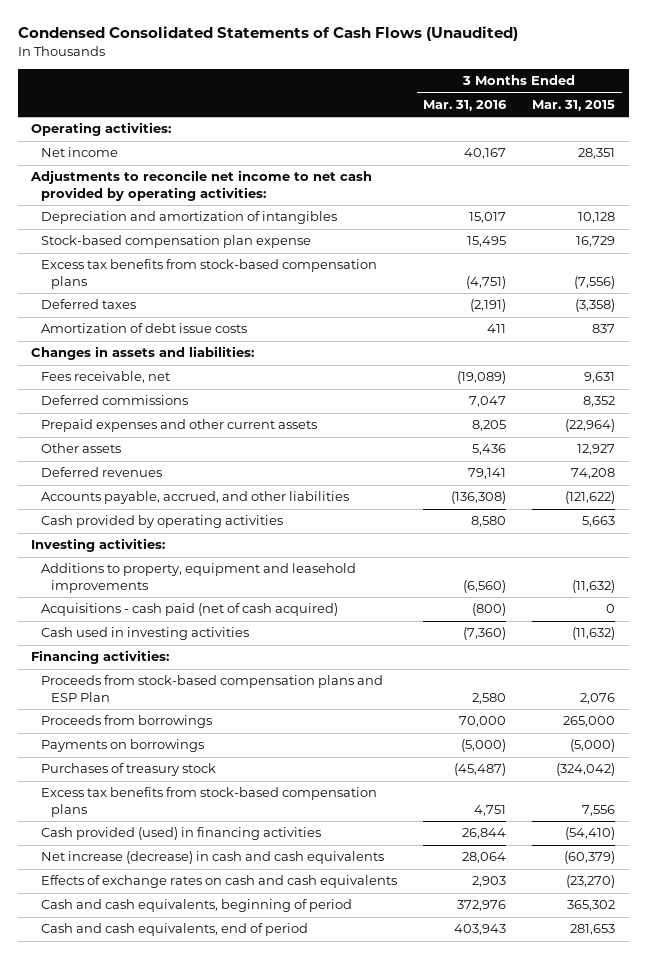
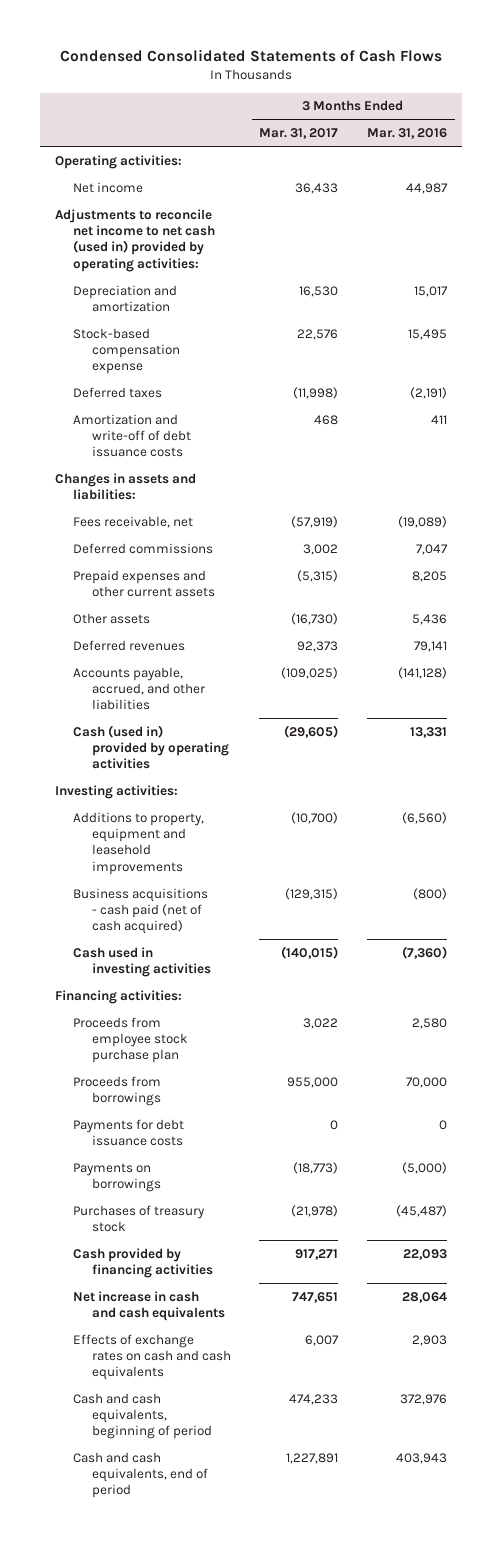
- Condensed Consolidated Statements of Cash Flows (Unaudited)
+ Condensed Consolidated Statements of Cash Flows
- | 3 Months Ended Mar. 31, 2016 | 3 Months Ended Mar. 31, 2015
+ | 3 Months Ended Mar. 31, 2017 | 3 Months Ended Mar. 31, 2016
- Net income | 40,167 | 28,351
- Adjustments to reconcile net income to net cash provided by operating activities:
- Depreciation and amortization of intangibles | 15,017 | 10,128
- Stock-based compensation plan expense | 15,495 | 16,729
- Excess tax benefits from stock-based compensation plans | (4,751) | (7,556)
+ Net income | 36,433 | 44,987
+ Adjustments to reconcile net income to net cash (used in) provided by operating activities:
+ Depreciation and amortization | 16,530 | 15,017
+ Stock-based compensation expense | 22,576 | 15,495
- Amortization of debt issue costs | 411 | 837
+ Amortization and write-off of debt issuance costs | 468 | 411
- Accounts payable, accrued, and other liabilities | (136,308) | (121,622)
- Cash provided by operating activities | 8,580 | 5,663
+ Accounts payable, accrued, and other liabilities | (109,025) | (141,128)
+ Cash (used in) provided by operating activities | (29,605) | 13,331
- Acquisitions - cash paid (net of cash acquired) | (800) | 0
+ Business acquisitions - cash paid (net of cash acquired) | (129,315) | (800)
- Proceeds from stock-based compensation plans and ESP Plan | 2,580 | 2,076
+ Proceeds from employee stock purchase plan | 3,022 | 2,580
+ Payments for debt issuance costs | 0 | 0
- Excess tax benefits from stock-based compensation plans | 4,751 | 7,556
- Cash provided (used) in financing activities | 26,844 | (54,410)
- Net increase (decrease) in cash and cash equivalents | 28,064 | (60,379)
+ Cash provided by financing activities | 917,271 | 22,093
+ Net increase in cash and cash equivalents | 747,651 | 28,064

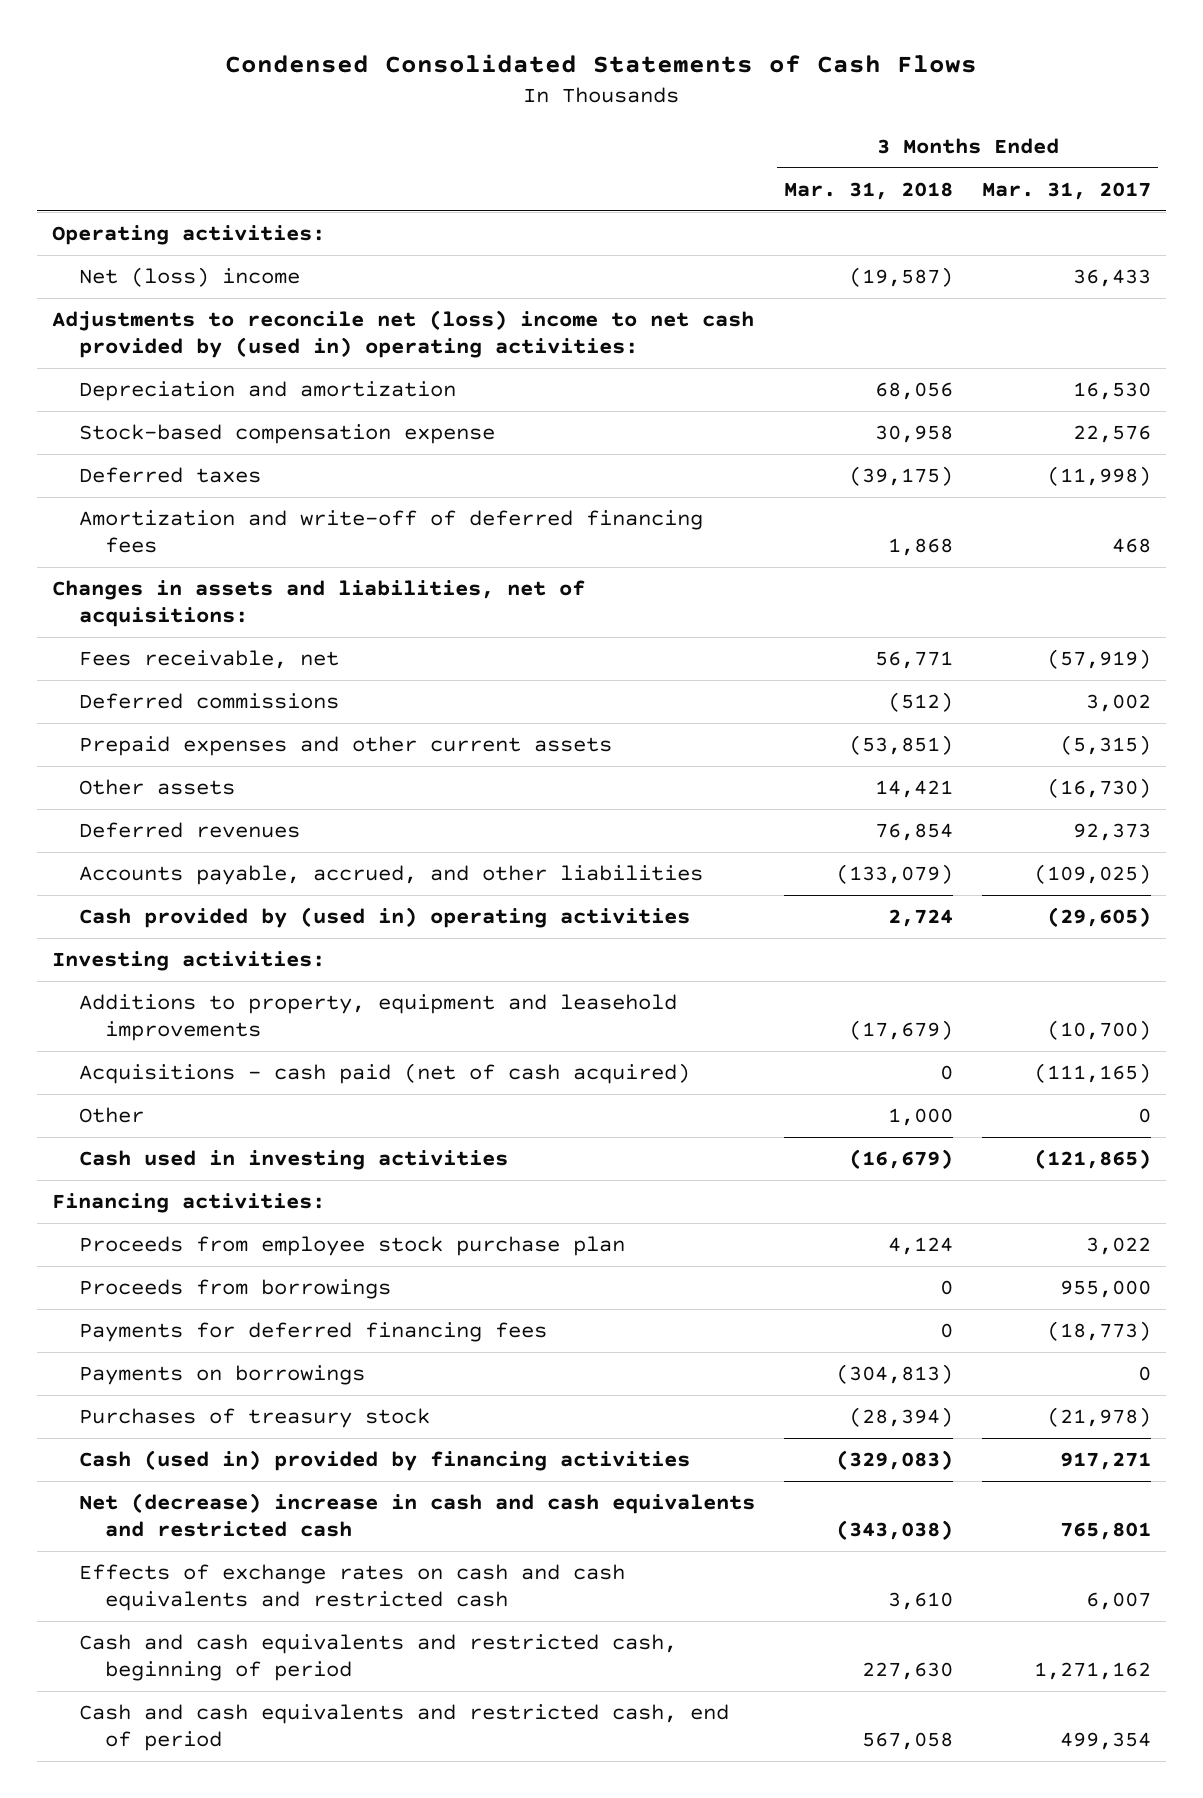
- | 3 Months Ended Mar. 31, 2017 | 3 Months Ended Mar. 31, 2016
+ | 3 Months Ended Mar. 31, 2018 | 3 Months Ended Mar. 31, 2017
- Net income | 36,433 | 44,987
- Adjustments to reconcile net income to net cash (used in) provided by operating activities:
+ Net (loss) income | (19,587) | 36,433
+ Adjustments to reconcile net (loss) income to net cash provided by (used in) operating activities:
- Amortization and write-off of debt issuance costs | 468 | 411
- Changes in assets and liabilities:
+ Amortization and write-off of deferred financing fees | 1,868 | 468
+ Changes in assets and liabilities, net of acquisitions:
- Cash (used in) provided by operating activities | (29,605) | 13,331
+ Cash provided by (used in) operating activities | 2,724 | (29,605)
- Business acquisitions - cash paid (net of cash acquired) | (129,315) | (800)
- Cash used in investing activities | (140,015) | (7,360)
+ Acquisitions - cash paid (net of cash acquired) | 0 | (111,165)
+ Other | 1,000 | 0
+ Cash used in investing activities | (16,679) | (121,865)
- Payments for debt issuance costs | 0 | 0
- Payments on borrowings | (18,773) | (5,000)
+ Payments for deferred financing fees | 0 | (18,773)
+ Payments on borrowings | (304,813) | 0
- Cash provided by financing activities | 917,271 | 22,093
- Net increase in cash and cash equivalents | 747,651 | 28,064
- Effects of exchange rates on cash and cash equivalents | 6,007 | 2,903
- Cash and cash equivalents, beginning of period | 474,233 | 372,976
- Cash and cash equivalents, end of period | 1,227,891 | 403,943
+ Cash (used in) provided by financing activities | (329,083) | 917,271
+ Net (decrease) increase in cash and cash equivalents and restricted cash | (343,038) | 765,801
+ Effects of exchange rates on cash and cash equivalents and restricted cash | 3,610 | 6,007
+ Cash and cash equivalents and restricted cash, beginning of period | 227,630 | 1,271,162
+ Cash and cash equivalents and restricted cash, end of period | 567,058 | 499,354

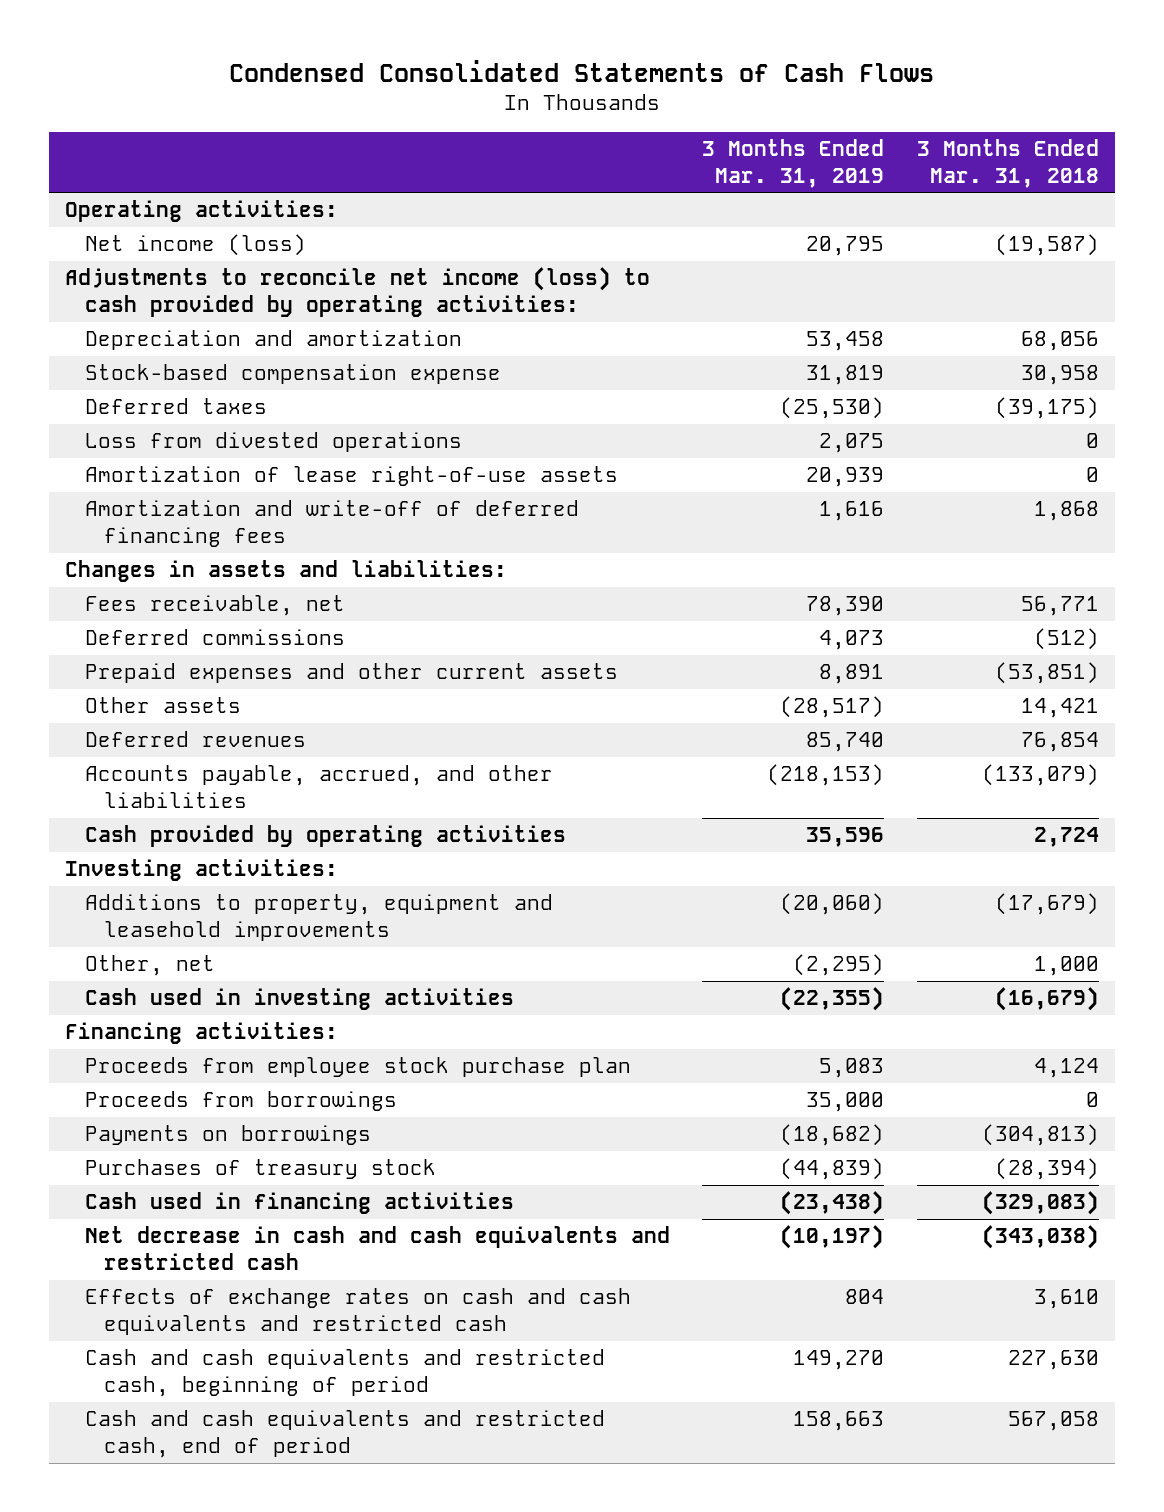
- | 3 Months Ended Mar. 31, 2018 | 3 Months Ended Mar. 31, 2017
+ | 3 Months Ended Mar. 31, 2019 | 3 Months Ended Mar. 31, 2018
- Net (loss) income | (19,587) | 36,433
- Adjustments to reconcile net (loss) income to net cash provided by (used in) operating activities:
+ Net income (loss) | 20,795 | (19,587)
+ Adjustments to reconcile net income (loss) to cash provided by operating activities:
+ Loss from divested operations | 2,075 | 0
+ Amortization of lease right-of-use assets | 20,939 | 0
- Changes in assets and liabilities, net of acquisitions:
+ Changes in assets and liabilities:
- Cash provided by (used in) operating activities | 2,724 | (29,605)
+ Cash provided by operating activities | 35,596 | 2,724
- Acquisitions - cash paid (net of cash acquired) | 0 | (111,165)
- Other | 1,000 | 0
+ Other, net | (2,295) | 1,000
- Payments for deferred financing fees | 0 | (18,773)
- Cash (used in) provided by financing activities | (329,083) | 917,271
- Net (decrease) increase in cash and cash equivalents and restricted cash | (343,038) | 765,801
+ Cash used in financing activities | (23,438) | (329,083)
+ Net decrease in cash and cash equivalents and restricted cash | (10,197) | (343,038)

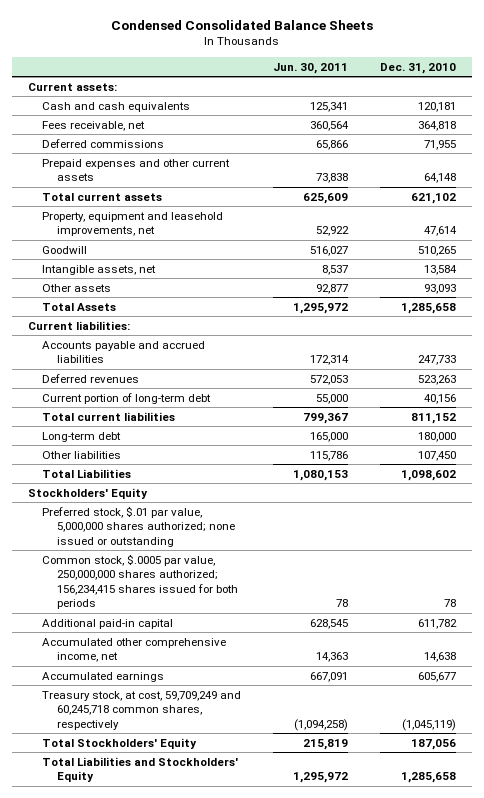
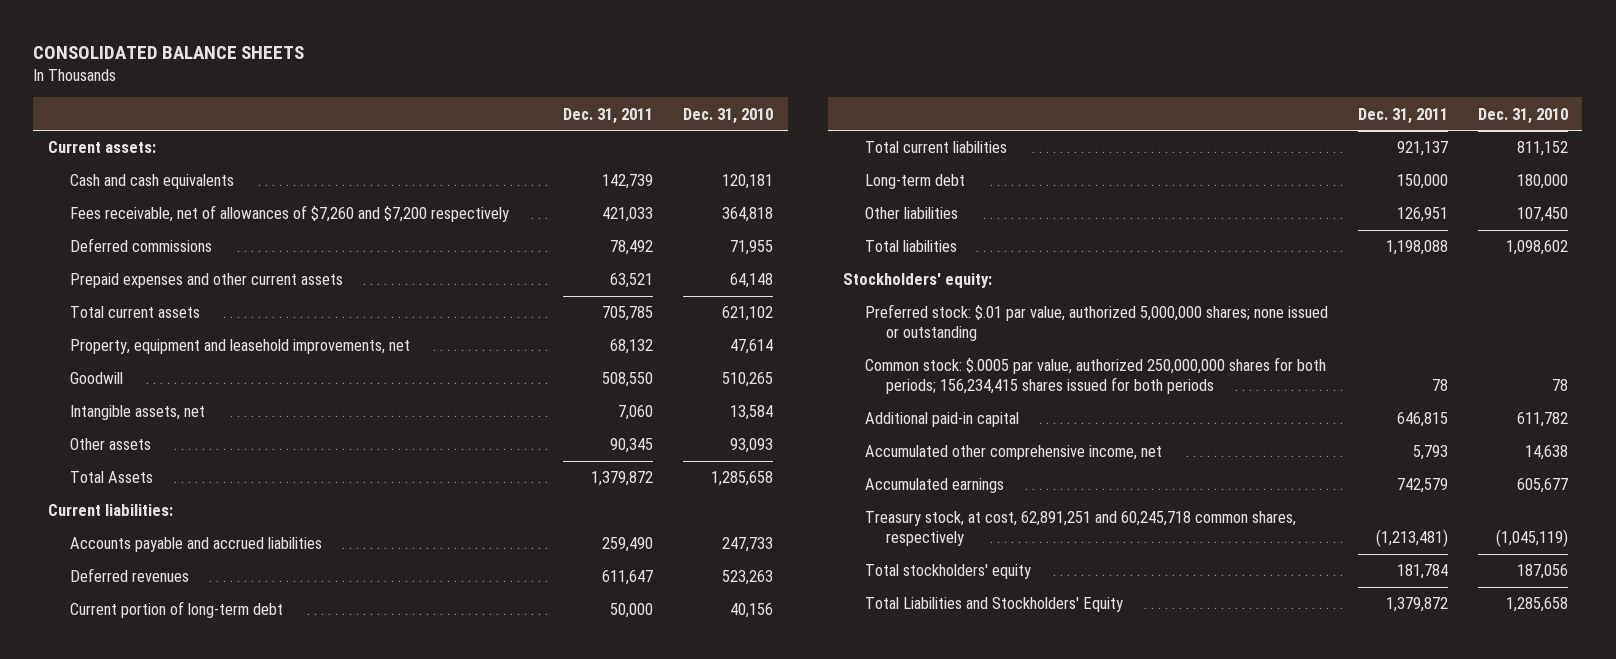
- Condensed Consolidated Balance Sheets
+ CONSOLIDATED BALANCE SHEETS
- | Jun. 30, 2011 | Dec. 31, 2010
+ | Dec. 31, 2011 | Dec. 31, 2010
- Fees receivable, net | 360,564 | 364,818
+ Fees receivable, net of allowances of $7,260 and $7,200 respectively | 421,033 | 364,818
- Total Liabilities | 1,080,153 | 1,098,602
- Stockholders' Equity
- Preferred stock, $.01 par value, 5,000,000 shares authorized; none issued or outstanding
- Common stock, $.0005 par value, 250,000,000 shares authorized; 156,234,415 shares issued for both periods | 78 | 78
+ Total liabilities | 1,198,088 | 1,098,602
+ Stockholders' equity:
+ Preferred stock: $.01 par value, authorized 5,000,000 shares; none issued or outstanding
+ Common stock: $.0005 par value, authorized 250,000,000 shares for both periods; 156,234,415 shares issued for both periods | 78 | 78
- Treasury stock, at cost, 59,709,249 and 60,245,718 common shares, respectively | (1,094,258) | (1,045,119)
- Total Stockholders' Equity | 215,819 | 187,056
+ Treasury stock, at cost, 62,891,251 and 60,245,718 common shares, respectively | (1,213,481) | (1,045,119)
+ Total stockholders' equity | 181,784 | 187,056

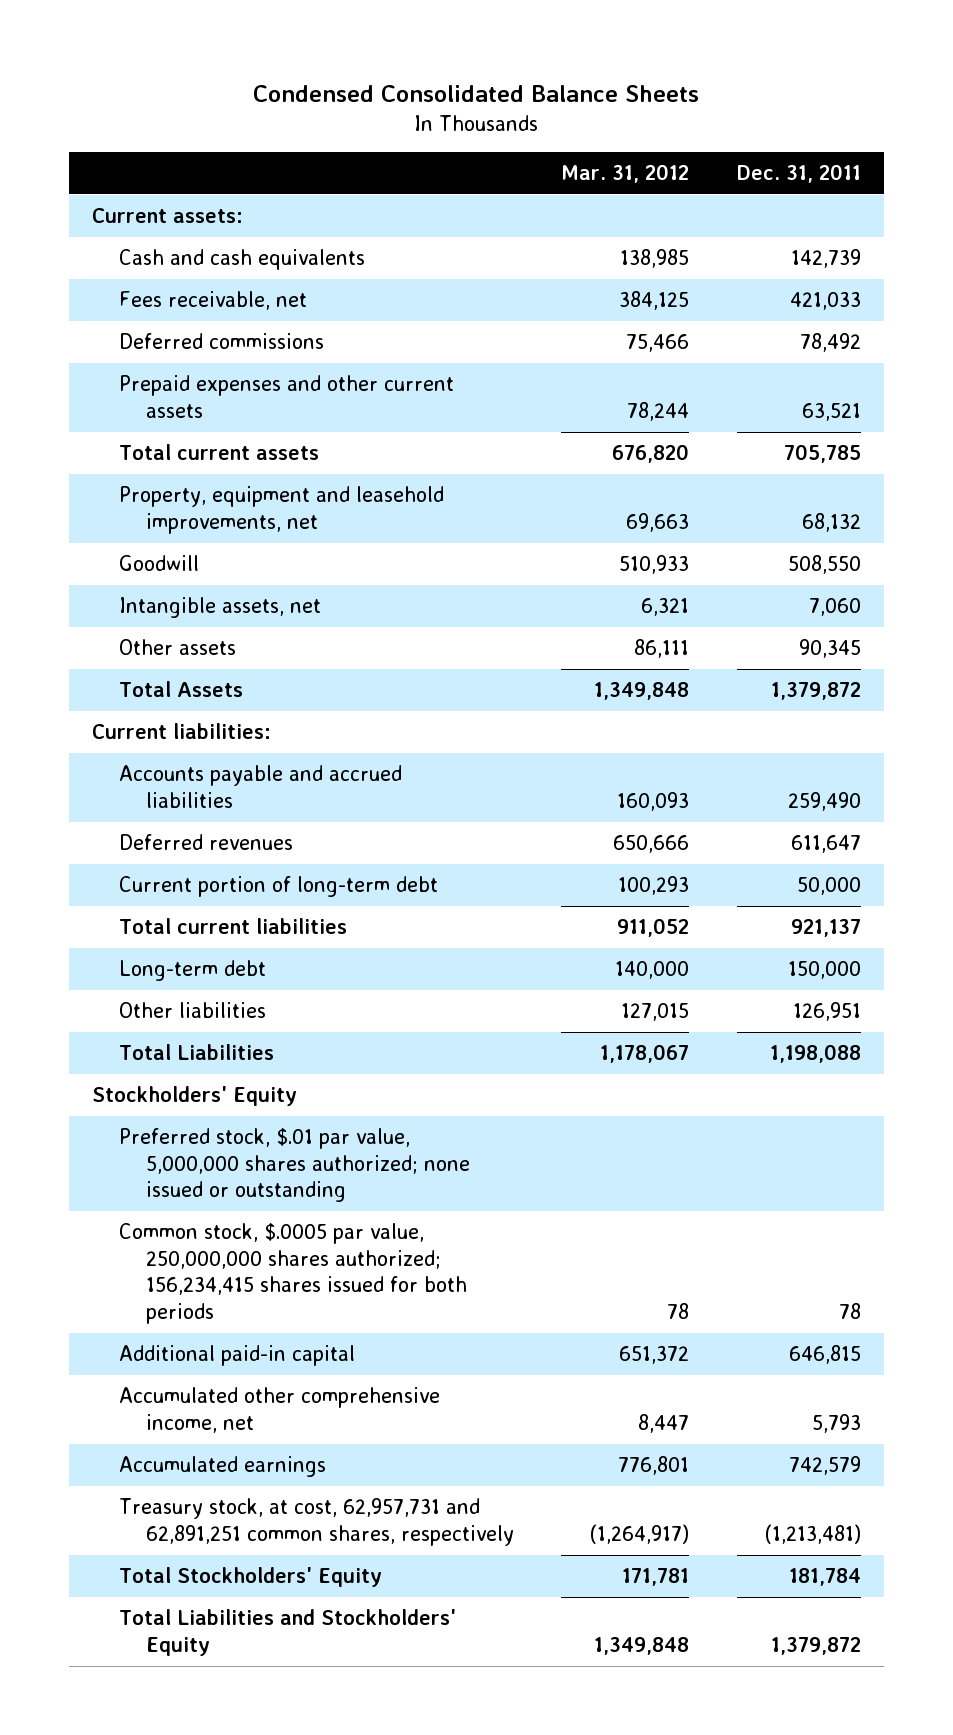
- CONSOLIDATED BALANCE SHEETS
+ Condensed Consolidated Balance Sheets
- | Dec. 31, 2011 | Dec. 31, 2010
+ | Mar. 31, 2012 | Dec. 31, 2011
- Fees receivable, net of allowances of $7,260 and $7,200 respectively | 421,033 | 364,818
+ Fees receivable, net | 384,125 | 421,033
- Total liabilities | 1,198,088 | 1,098,602
- Stockholders' equity:
- Preferred stock: $.01 par value, authorized 5,000,000 shares; none issued or outstanding
- Common stock: $.0005 par value, authorized 250,000,000 shares for both periods; 156,234,415 shares issued for both periods | 78 | 78
+ Total Liabilities | 1,178,067 | 1,198,088
+ Stockholders' Equity
+ Preferred stock, $.01 par value, 5,000,000 shares authorized; none issued or outstanding
+ Common stock, $.0005 par value, 250,000,000 shares authorized; 156,234,415 shares issued for both periods | 78 | 78
- Treasury stock, at cost, 62,891,251 and 60,245,718 common shares, respectively | (1,213,481) | (1,045,119)
- Total stockholders' equity | 181,784 | 187,056
+ Treasury stock, at cost, 62,957,731 and 62,891,251 common shares, respectively | (1,264,917) | (1,213,481)
+ Total Stockholders' Equity | 171,781 | 181,784

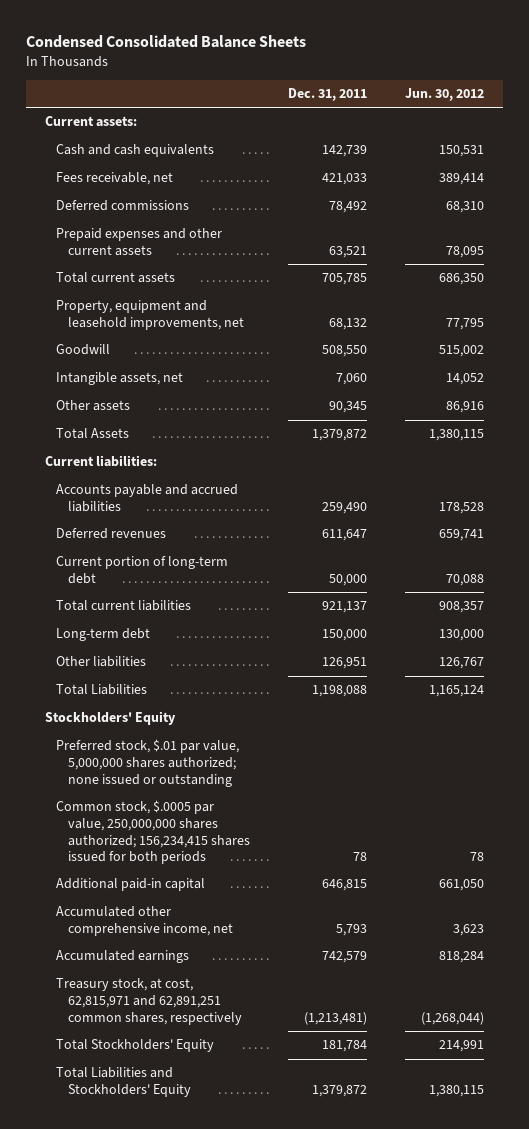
- | Mar. 31, 2012 | Dec. 31, 2011
+ | Dec. 31, 2011 | Jun. 30, 2012
- Treasury stock, at cost, 62,957,731 and 62,891,251 common shares, respectively | (1,264,917) | (1,213,481)
+ Treasury stock, at cost, 62,815,971 and 62,891,251 common shares, respectively | (1,213,481) | (1,268,044)

